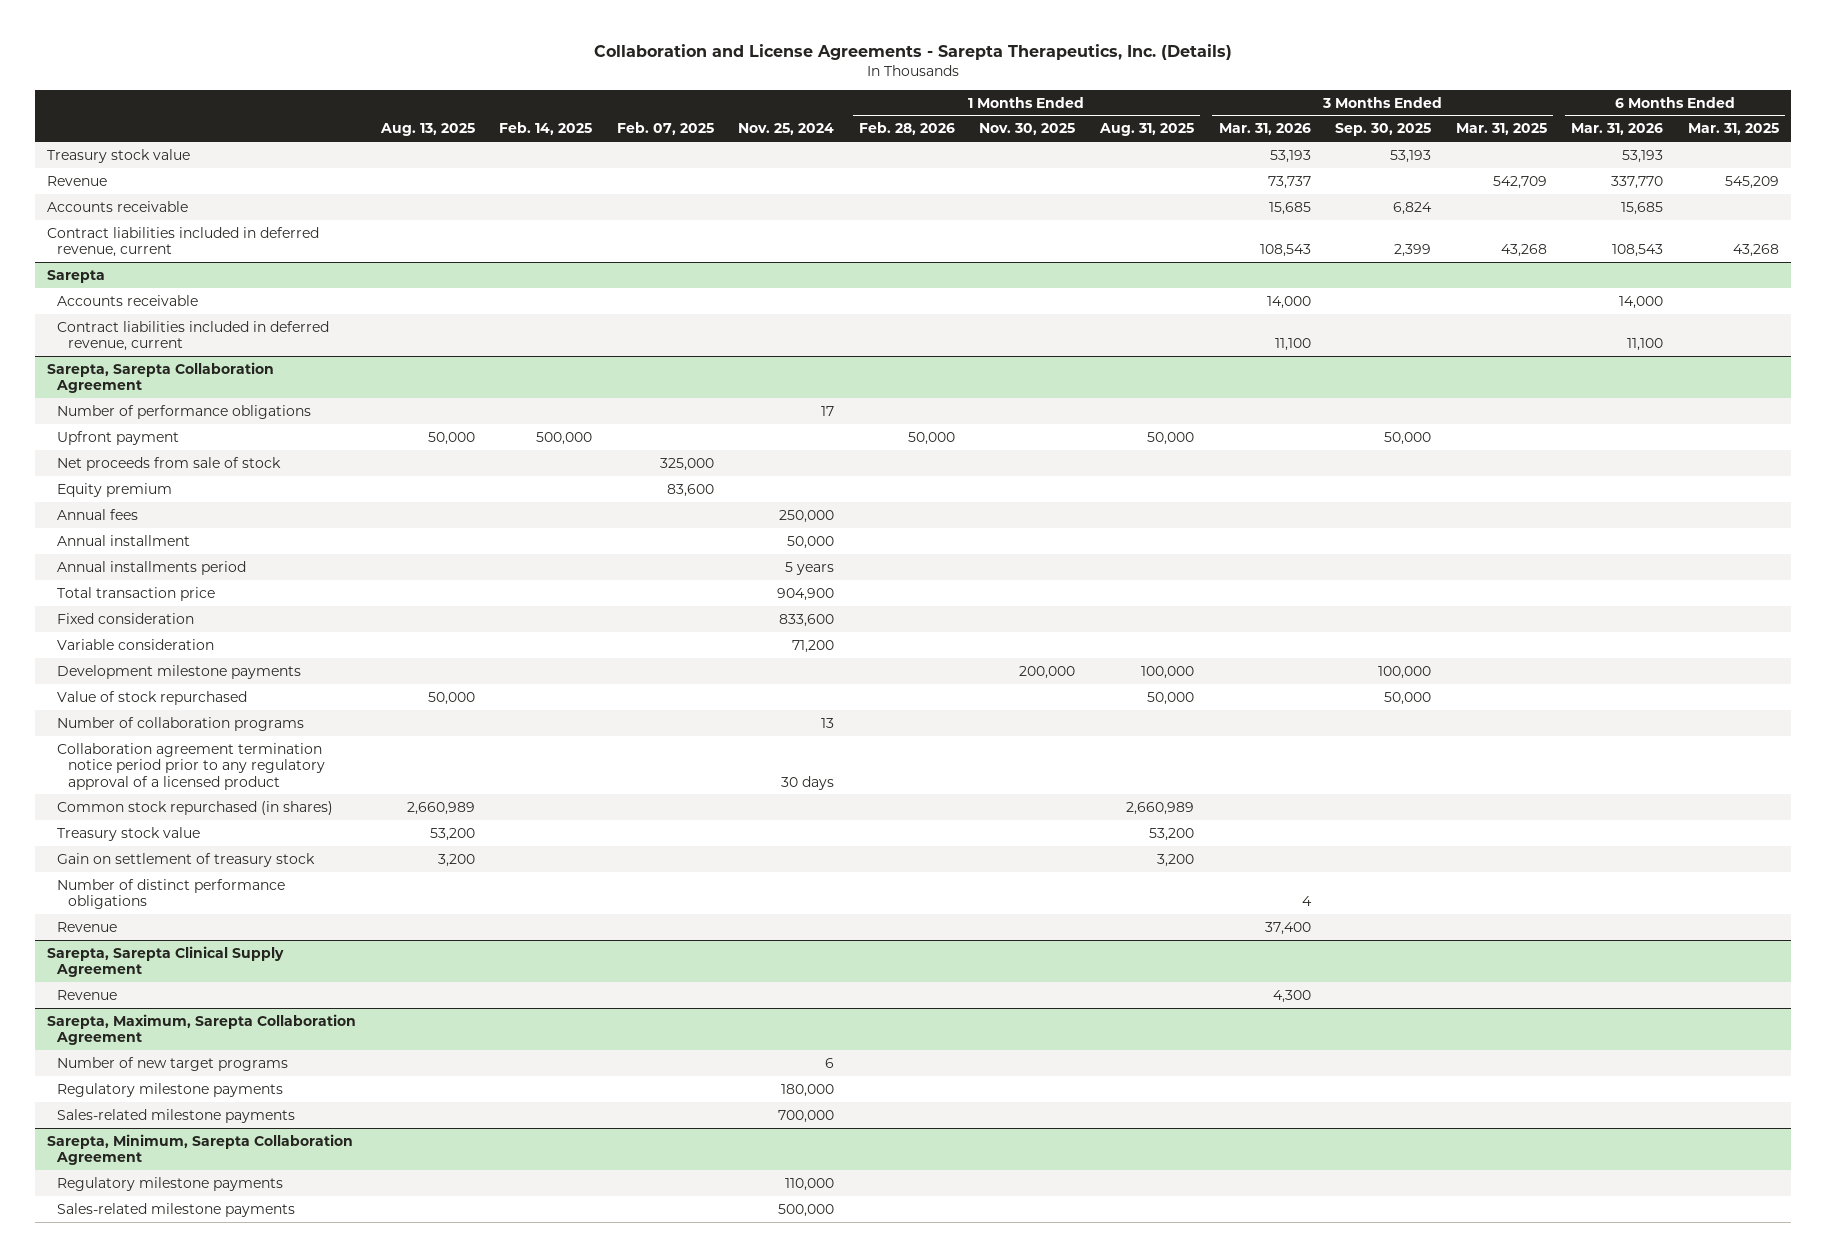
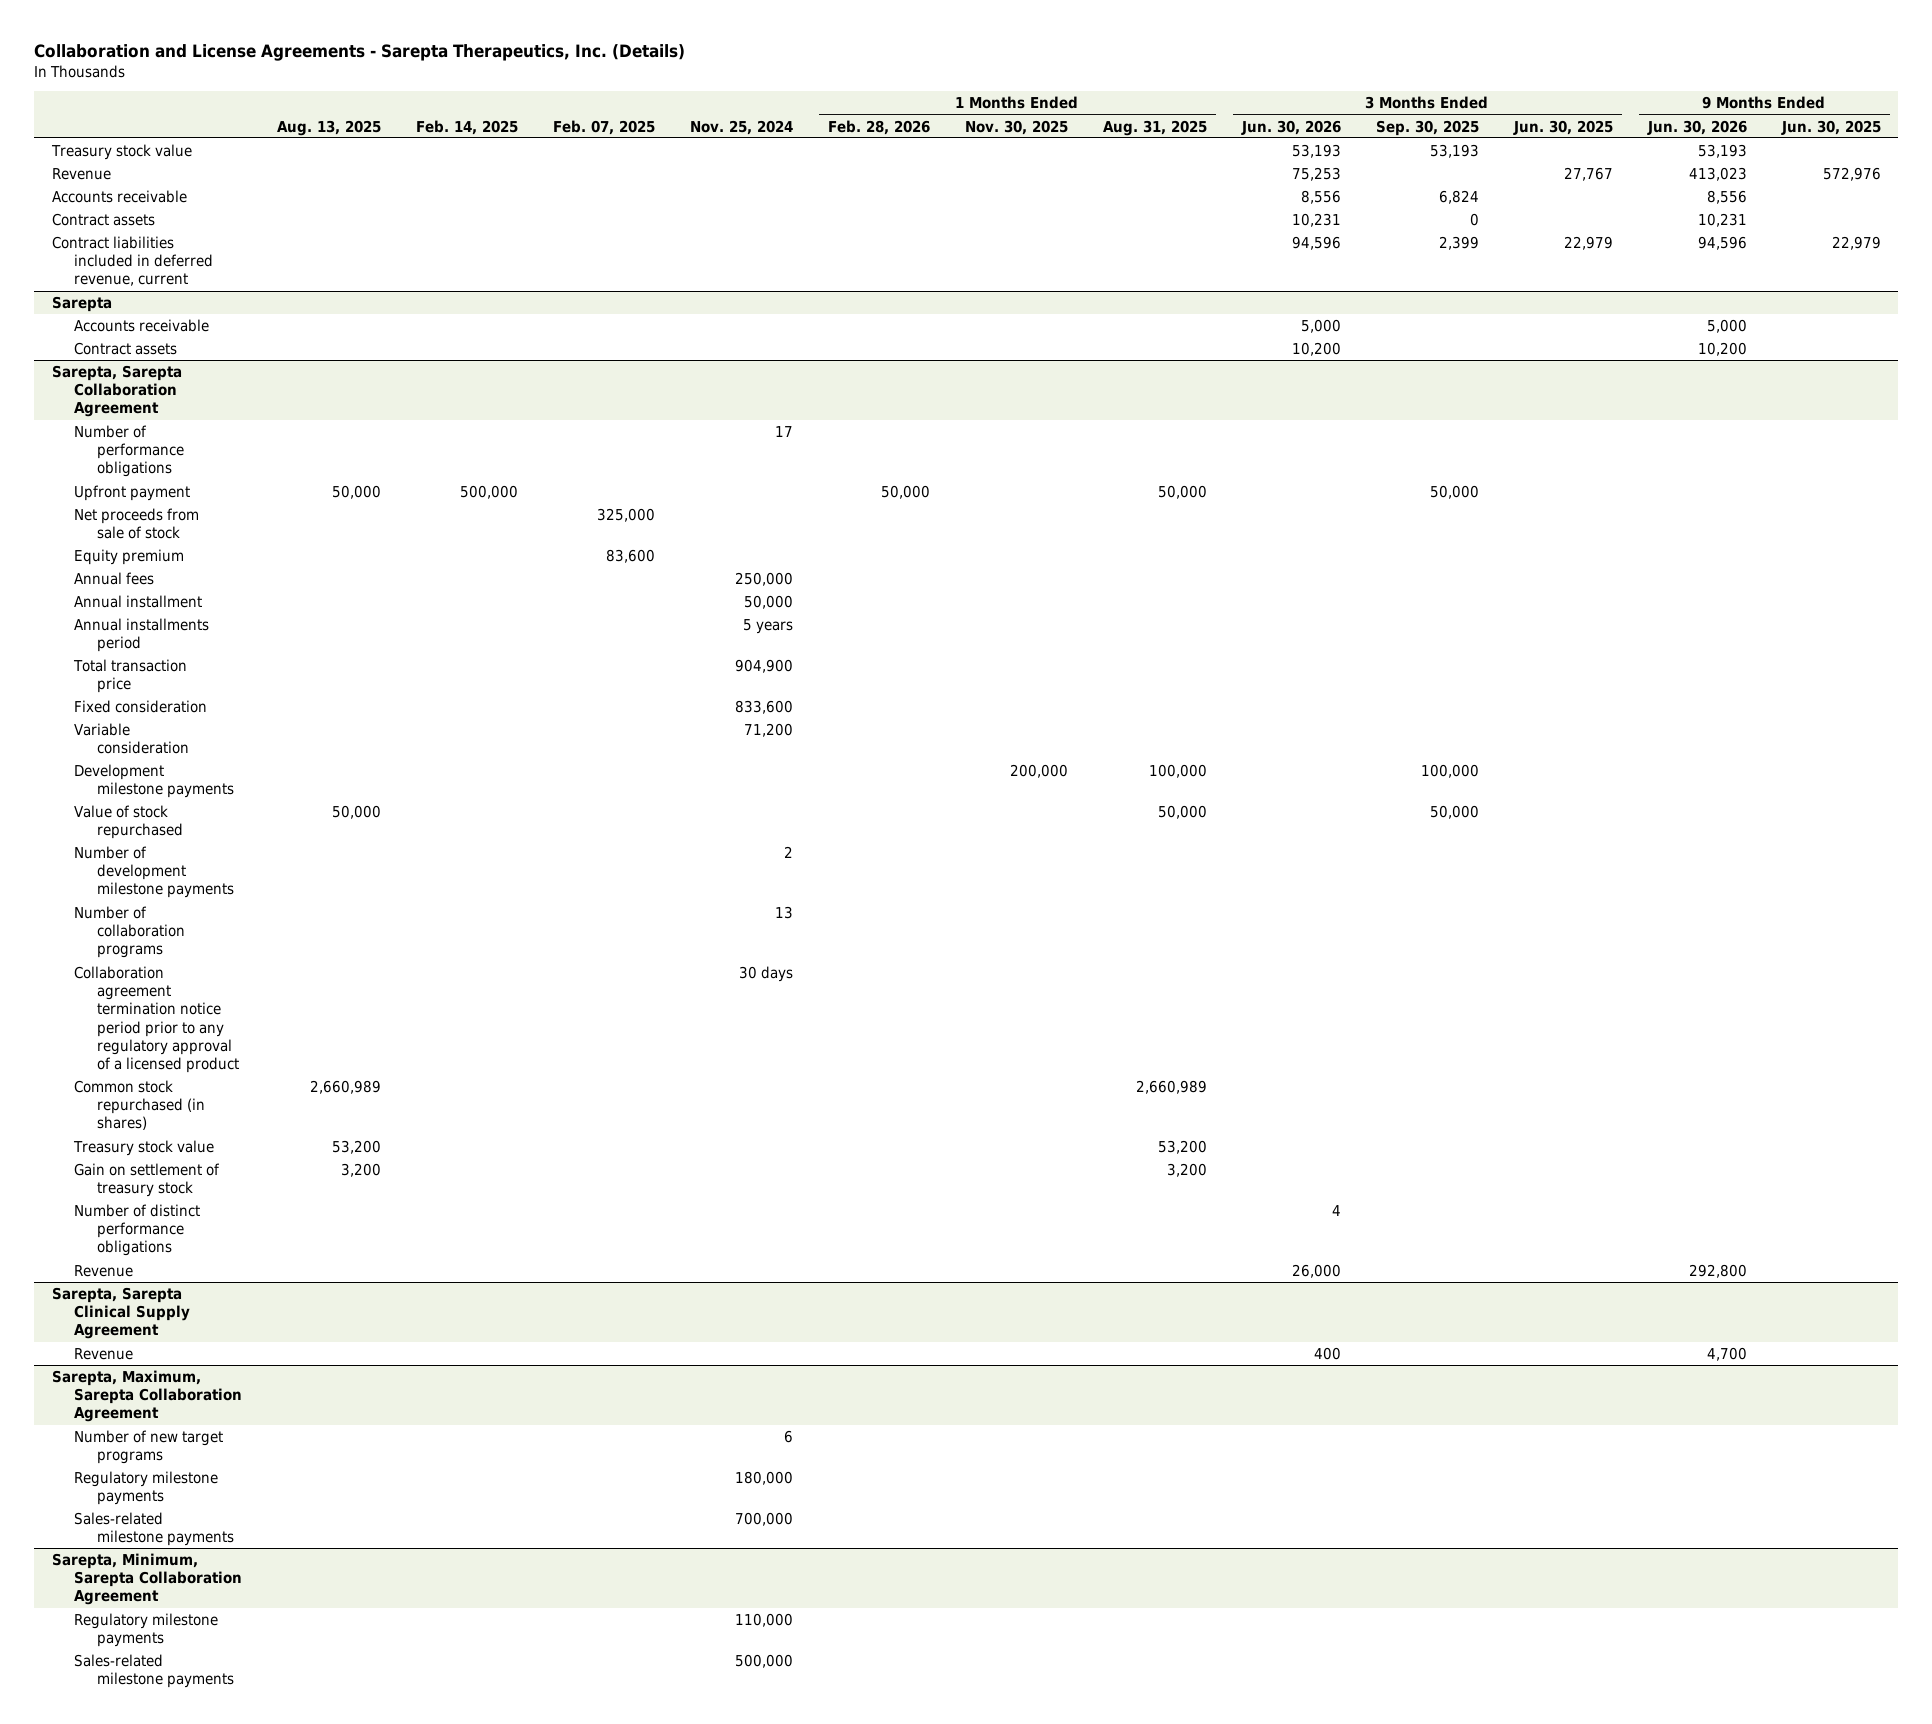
- | Aug. 13, 2025 | Feb. 14, 2025 | Feb. 07, 2025 | Nov. 25, 2024 | 1 Months Ended Feb. 28, 2026 | 1 Months Ended Nov. 30, 2025 | 1 Months Ended Aug. 31, 2025 | 3 Months Ended Mar. 31, 2026 | 3 Months Ended Sep. 30, 2025 | 3 Months Ended Mar. 31, 2025 | 6 Months Ended Mar. 31, 2026 | 6 Months Ended Mar. 31, 2025
+ | Aug. 13, 2025 | Feb. 14, 2025 | Feb. 07, 2025 | Nov. 25, 2024 | 1 Months Ended Feb. 28, 2026 | 1 Months Ended Nov. 30, 2025 | 1 Months Ended Aug. 31, 2025 | 3 Months Ended Jun. 30, 2026 | 3 Months Ended Sep. 30, 2025 | 3 Months Ended Jun. 30, 2025 | 9 Months Ended Jun. 30, 2026 | 9 Months Ended Jun. 30, 2025
+ Contract assets | | | | | | | | 10,231 | 0 | | 10,231 |
@ Sarepta
- Contract liabilities included in deferred revenue, current | | | | | | | | 11,100 | | | 11,100 |
+ Contract assets | | | | | | | | 10,200 | | | 10,200 |
@ Sarepta, Sarepta Collaboration Agreement
+ Number of development milestone payments | | | | 2 | | | | | | | |

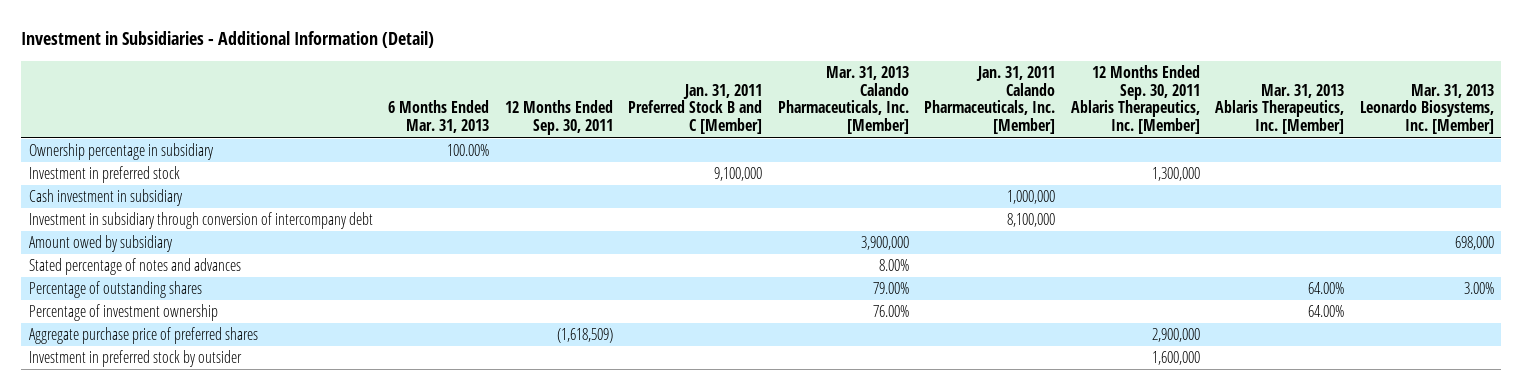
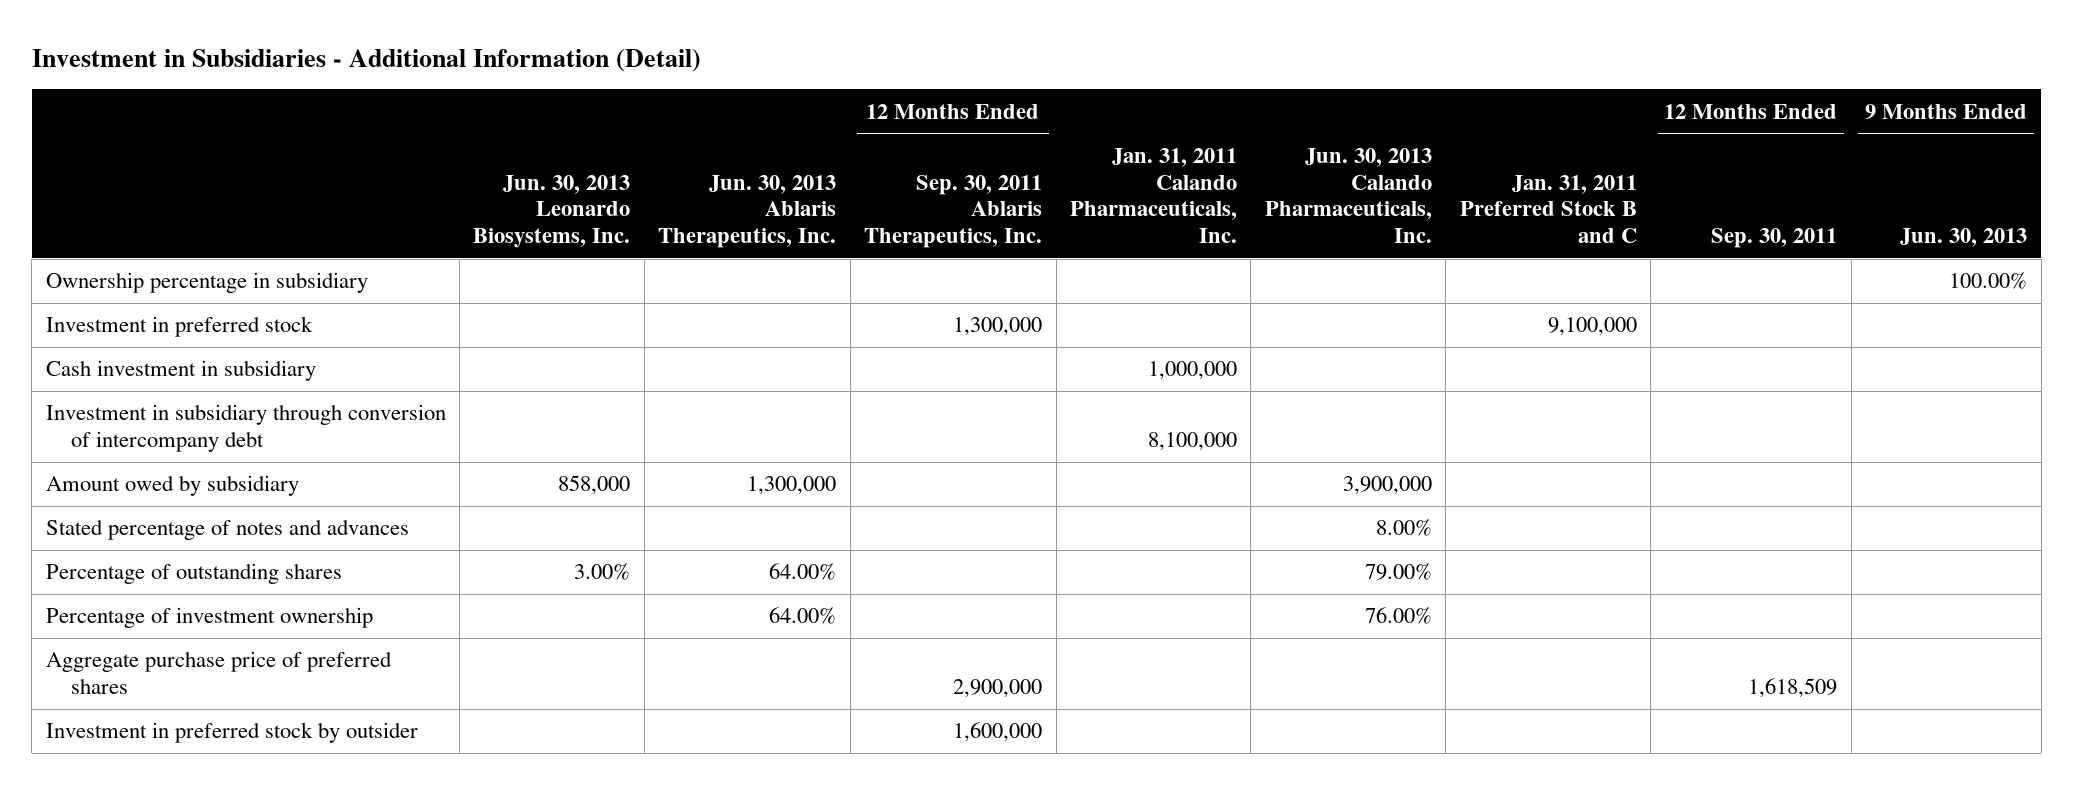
- | 6 Months Ended Mar. 31, 2013 | 12 Months Ended Sep. 30, 2011 | Jan. 31, 2011 Preferred Stock B and C [Member] | Mar. 31, 2013 Calando Pharmaceuticals, Inc. [Member] | Jan. 31, 2011 Calando Pharmaceuticals, Inc. [Member] | 12 Months Ended Sep. 30, 2011 Ablaris Therapeutics, Inc. [Member] | Mar. 31, 2013 Ablaris Therapeutics, Inc. [Member] | Mar. 31, 2013 Leonardo Biosystems, Inc. [Member]
+ | Jun. 30, 2013 Leonardo Biosystems, Inc. | Jun. 30, 2013 Ablaris Therapeutics, Inc. | 12 Months Ended Sep. 30, 2011 Ablaris Therapeutics, Inc. | Jan. 31, 2011 Calando Pharmaceuticals, Inc. | Jun. 30, 2013 Calando Pharmaceuticals, Inc. | Jan. 31, 2011 Preferred Stock B and C | 12 Months Ended Sep. 30, 2011 | 9 Months Ended Jun. 30, 2013
- Aggregate purchase price of preferred shares | | (1,618,509) | | | | 2,900,000 | |
+ Aggregate purchase price of preferred shares | | | 2,900,000 | | | | 1,618,509 |

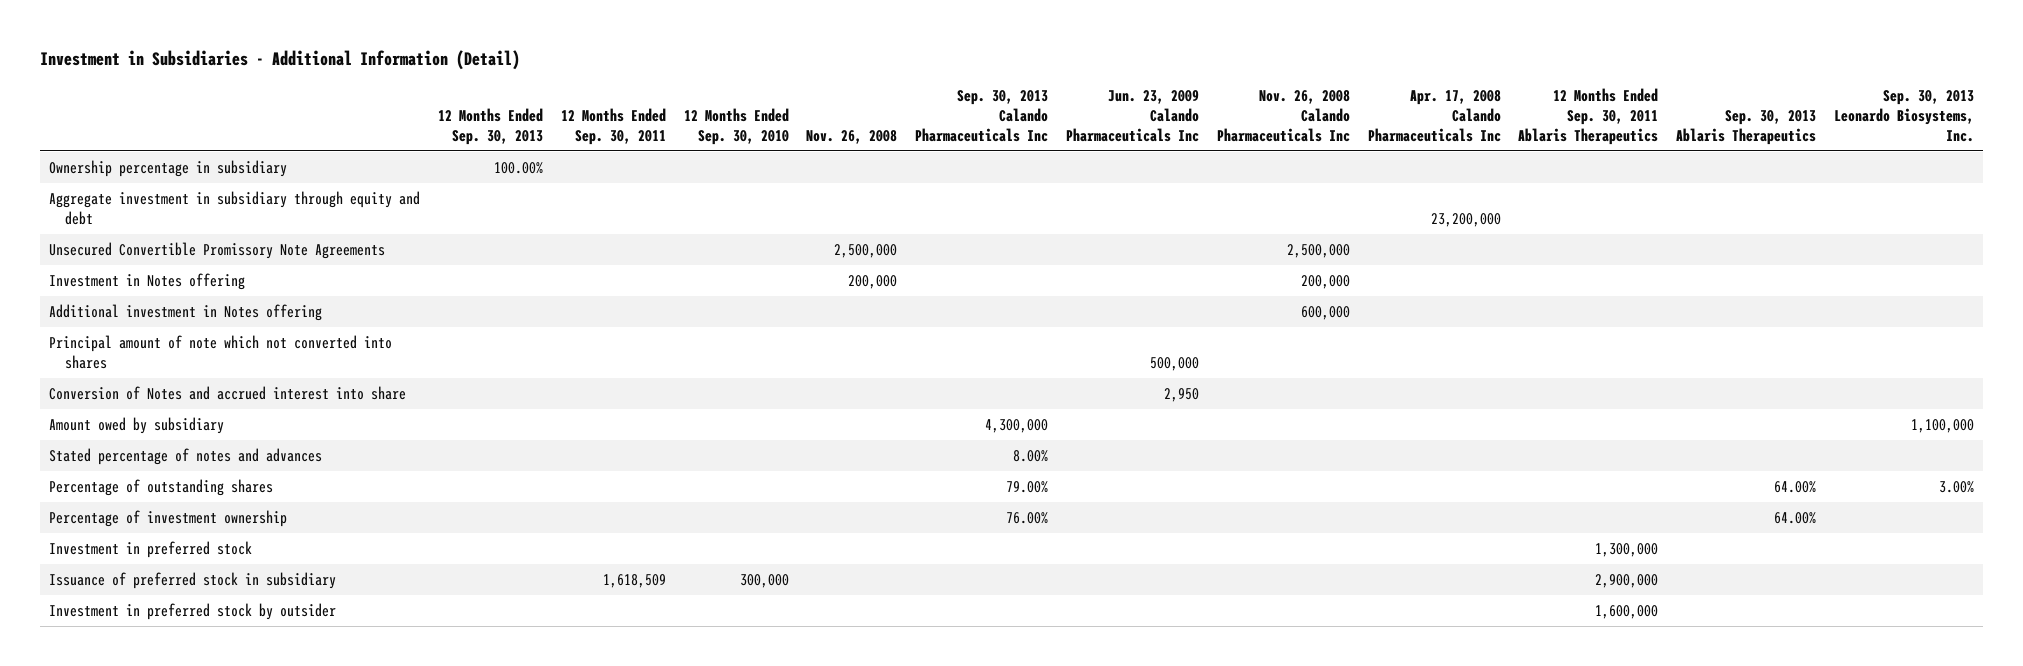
- | Jun. 30, 2013 Leonardo Biosystems, Inc. | Jun. 30, 2013 Ablaris Therapeutics, Inc. | 12 Months Ended Sep. 30, 2011 Ablaris Therapeutics, Inc. | Jan. 31, 2011 Calando Pharmaceuticals, Inc. | Jun. 30, 2013 Calando Pharmaceuticals, Inc. | Jan. 31, 2011 Preferred Stock B and C | 12 Months Ended Sep. 30, 2011 | 9 Months Ended Jun. 30, 2013
+ | 12 Months Ended Sep. 30, 2013 | 12 Months Ended Sep. 30, 2011 | 12 Months Ended Sep. 30, 2010 | Nov. 26, 2008 | Sep. 30, 2013 Calando Pharmaceuticals Inc | Jun. 23, 2009 Calando Pharmaceuticals Inc | Nov. 26, 2008 Calando Pharmaceuticals Inc | Apr. 17, 2008 Calando Pharmaceuticals Inc | 12 Months Ended Sep. 30, 2011 Ablaris Therapeutics | Sep. 30, 2013 Ablaris Therapeutics | Sep. 30, 2013 Leonardo Biosystems, Inc.
- Cash investment in subsidiary | | | | 1,000,000 | | | |
- Investment in subsidiary through conversion of intercompany debt | | | | 8,100,000 | | | |
+ Aggregate investment in subsidiary through equity and debt | | | | | | | | 23,200,000 | | |
+ Unsecured Convertible Promissory Note Agreements | | | | 2,500,000 | | | 2,500,000 | | | |
+ Investment in Notes offering | | | | 200,000 | | | 200,000 | | | |
+ Additional investment in Notes offering | | | | | | | 600,000 | | | |
+ Principal amount of note which not converted into shares | | | | | | 500,000 | | | | |
+ Conversion of Notes and accrued interest into share | | | | | | 2,950 | | | | |
- Aggregate purchase price of preferred shares | | | 2,900,000 | | | | 1,618,509 |
moved down: Investment in preferred stock | | | | | | | | | 1,300,000 | |
+ Issuance of preferred stock in subsidiary | | 1,618,509 | 300,000 | | | | | | 2,900,000 | |

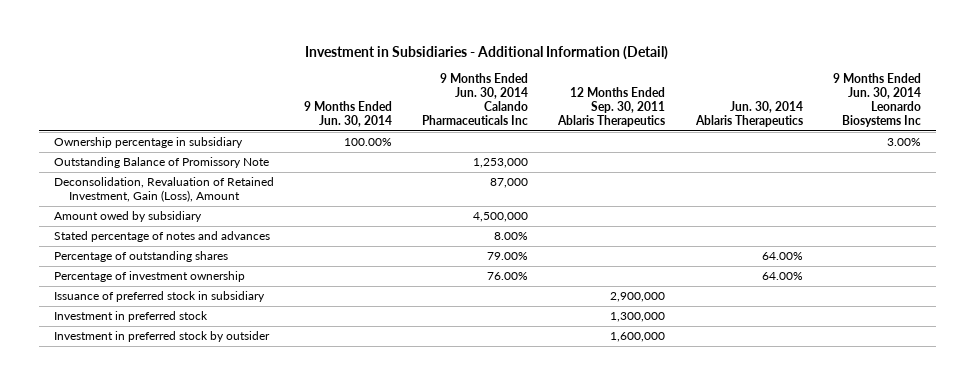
- | 12 Months Ended Sep. 30, 2013 | 12 Months Ended Sep. 30, 2011 | 12 Months Ended Sep. 30, 2010 | Nov. 26, 2008 | Sep. 30, 2013 Calando Pharmaceuticals Inc | Jun. 23, 2009 Calando Pharmaceuticals Inc | Nov. 26, 2008 Calando Pharmaceuticals Inc | Apr. 17, 2008 Calando Pharmaceuticals Inc | 12 Months Ended Sep. 30, 2011 Ablaris Therapeutics | Sep. 30, 2013 Ablaris Therapeutics | Sep. 30, 2013 Leonardo Biosystems, Inc.
+ | 9 Months Ended Jun. 30, 2014 | 9 Months Ended Jun. 30, 2014 Calando Pharmaceuticals Inc | 12 Months Ended Sep. 30, 2011 Ablaris Therapeutics | Jun. 30, 2014 Ablaris Therapeutics | 9 Months Ended Jun. 30, 2014 Leonardo Biosystems Inc
- Aggregate investment in subsidiary through equity and debt | | | | | | | | 23,200,000 | | |
- Unsecured Convertible Promissory Note Agreements | | | | 2,500,000 | | | 2,500,000 | | | |
- Investment in Notes offering | | | | 200,000 | | | 200,000 | | | |
- Additional investment in Notes offering | | | | | | | 600,000 | | | |
- Principal amount of note which not converted into shares | | | | | | 500,000 | | | | |
- Conversion of Notes and accrued interest into share | | | | | | 2,950 | | | | |
+ Outstanding Balance of Promissory Note | | 1,253,000 | | |
+ Deconsolidation, Revaluation of Retained Investment, Gain (Loss), Amount | | 87,000 | | |
moved down: Investment in preferred stock | | | 1,300,000 | |

